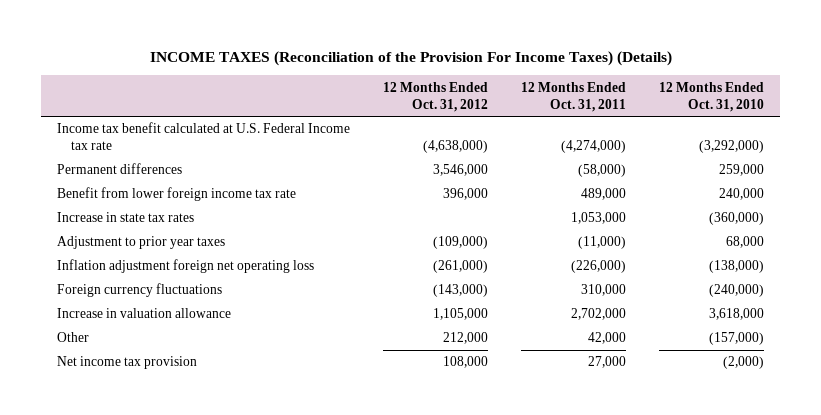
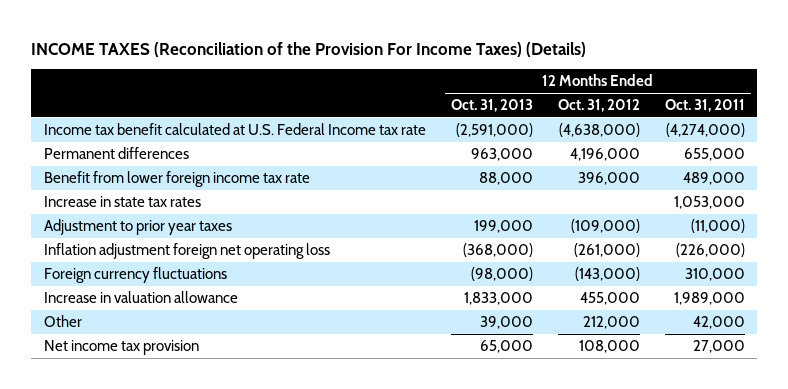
- | 12 Months Ended Oct. 31, 2012 | 12 Months Ended Oct. 31, 2011 | 12 Months Ended Oct. 31, 2010
+ | 12 Months Ended Oct. 31, 2013 | 12 Months Ended Oct. 31, 2012 | 12 Months Ended Oct. 31, 2011
- Permanent differences | 3,546,000 | (58,000) | 259,000
+ Permanent differences | 963,000 | 4,196,000 | 655,000
- Increase in valuation allowance | 1,105,000 | 2,702,000 | 3,618,000
+ Increase in valuation allowance | 1,833,000 | 455,000 | 1,989,000

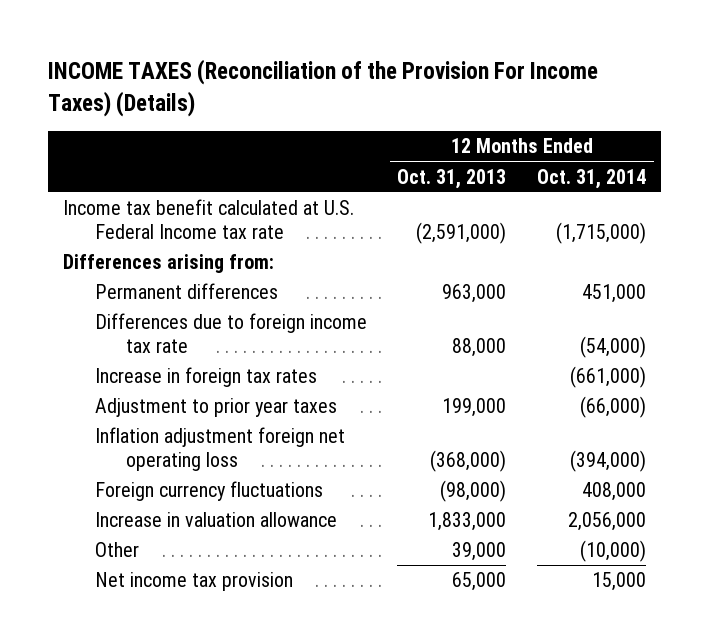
- | 12 Months Ended Oct. 31, 2013 | 12 Months Ended Oct. 31, 2012 | 12 Months Ended Oct. 31, 2011
+ | 12 Months Ended Oct. 31, 2013 | 12 Months Ended Oct. 31, 2014
+ Differences arising from:
- Benefit from lower foreign income tax rate | 88,000 | 396,000 | 489,000
- Increase in state tax rates | | | 1,053,000
+ Differences due to foreign income tax rate | 88,000 | (54,000)
+ Increase in foreign tax rates | | (661,000)

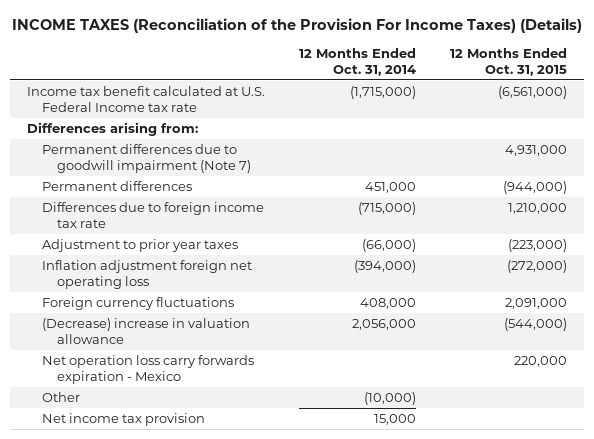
- | 12 Months Ended Oct. 31, 2013 | 12 Months Ended Oct. 31, 2014
+ | 12 Months Ended Oct. 31, 2014 | 12 Months Ended Oct. 31, 2015
+ Permanent differences due to goodwill impairment (Note 7) | | 4,931,000
- Differences due to foreign income tax rate | 88,000 | (54,000)
- Increase in foreign tax rates | | (661,000)
+ Differences due to foreign income tax rate | (715,000) | 1,210,000
- Increase in valuation allowance | 1,833,000 | 2,056,000
+ (Decrease) increase in valuation allowance | 2,056,000 | (544,000)
+ Net operation loss carry forwards expiration - Mexico | | 220,000

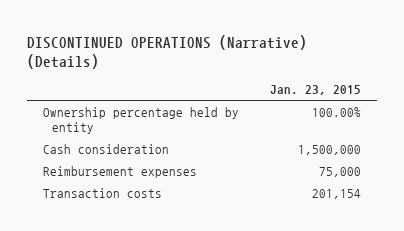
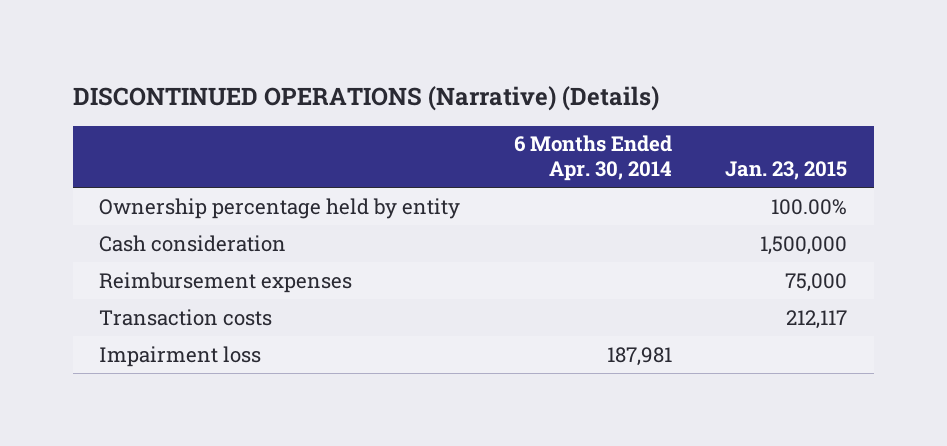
- | Jan. 23, 2015
+ | 6 Months Ended Apr. 30, 2014 | Jan. 23, 2015
- Transaction costs | 201,154
+ Transaction costs | | 212,117
+ Impairment loss | 187,981 |

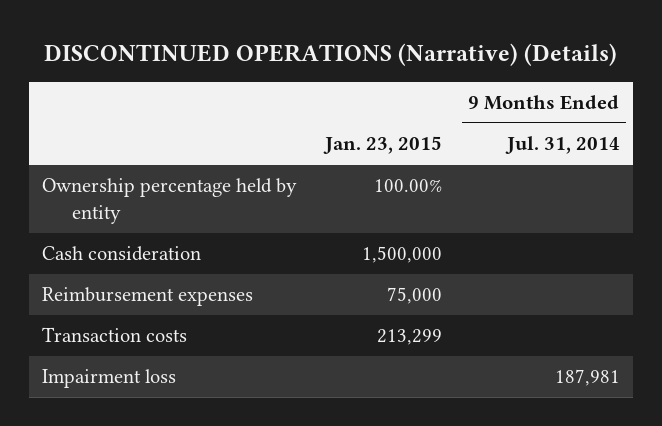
- | 6 Months Ended Apr. 30, 2014 | Jan. 23, 2015
+ | Jan. 23, 2015 | 9 Months Ended Jul. 31, 2014
- Transaction costs | | 212,117
+ Transaction costs | 213,299 |

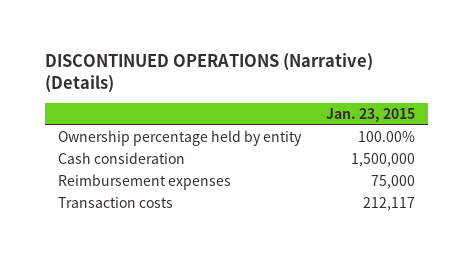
- | Jan. 23, 2015 | 9 Months Ended Jul. 31, 2014
+ | Jan. 23, 2015
- Transaction costs | 213,299 |
- Impairment loss | | 187,981
+ Transaction costs | 212,117

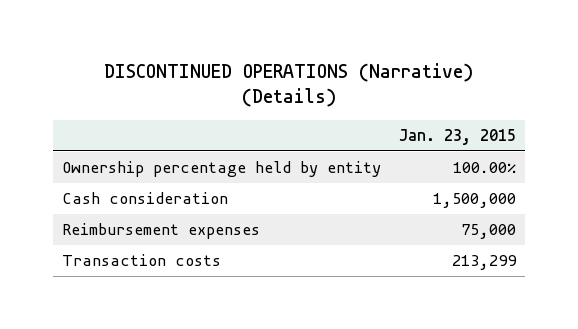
- Transaction costs | 212,117
+ Transaction costs | 213,299

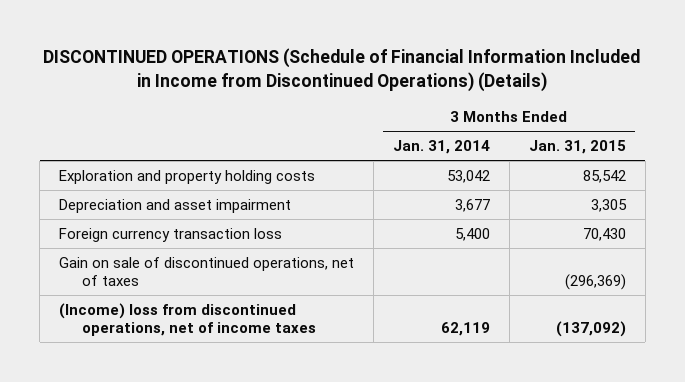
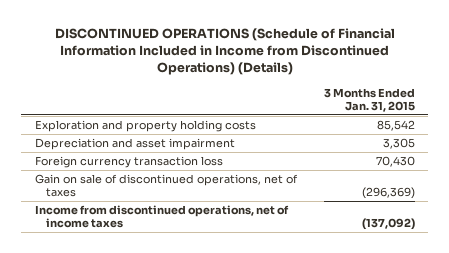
- | 3 Months Ended Jan. 31, 2014 | 3 Months Ended Jan. 31, 2015
+ | 3 Months Ended Jan. 31, 2015
- (Income) loss from discontinued operations, net of income taxes | 62,119 | (137,092)
+ Income from discontinued operations, net of income taxes | (137,092)

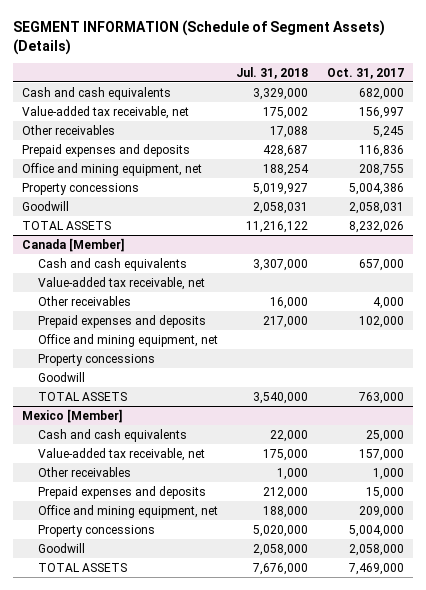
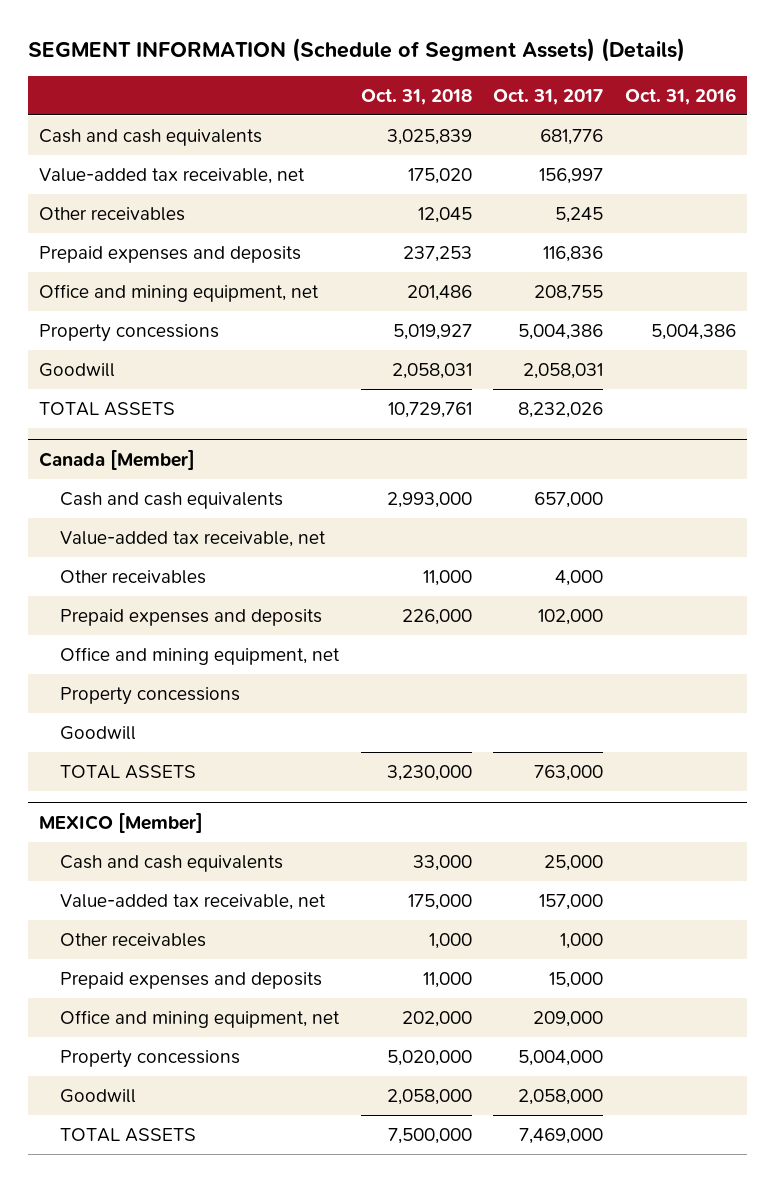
- | Jul. 31, 2018 | Oct. 31, 2017
+ | Oct. 31, 2018 | Oct. 31, 2017 | Oct. 31, 2016
- Cash and cash equivalents | 3,329,000 | 682,000
+ Cash and cash equivalents | 3,025,839 | 681,776 |
- Mexico [Member]
+ MEXICO [Member]

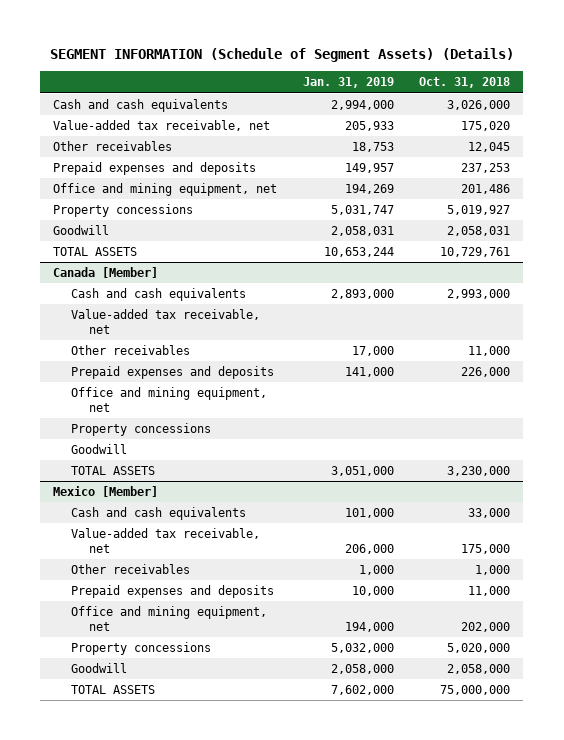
- | Oct. 31, 2018 | Oct. 31, 2017 | Oct. 31, 2016
+ | Jan. 31, 2019 | Oct. 31, 2018
- Cash and cash equivalents | 3,025,839 | 681,776 |
+ Cash and cash equivalents | 2,994,000 | 3,026,000
- MEXICO [Member]
+ Mexico [Member]
- TOTAL ASSETS | 7,500,000 | 7,469,000 |
+ TOTAL ASSETS | 7,602,000 | 75,000,000

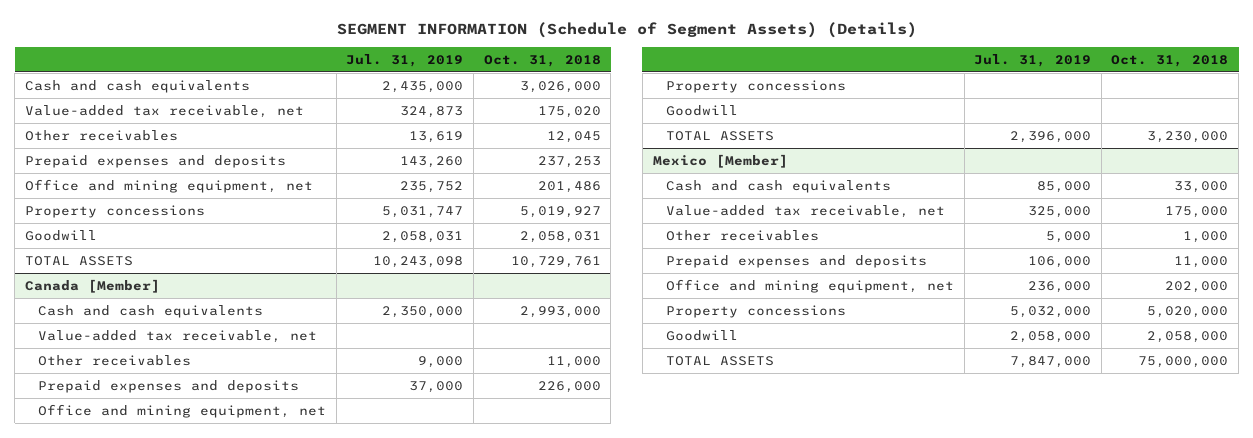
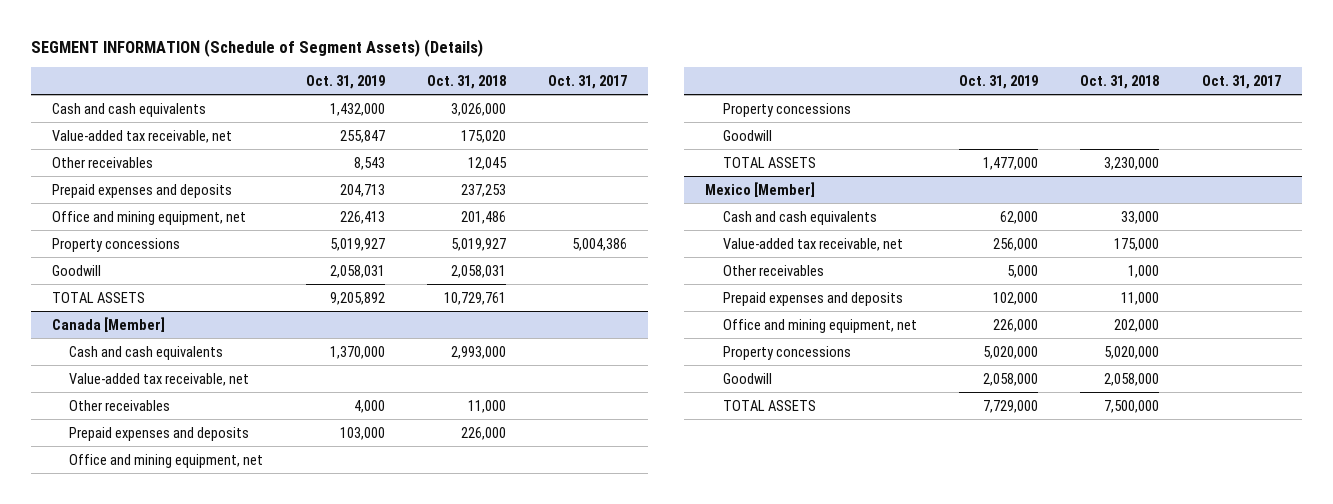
- | Jul. 31, 2019 | Oct. 31, 2018
+ | Oct. 31, 2019 | Oct. 31, 2018 | Oct. 31, 2017
@ Mexico [Member]
- TOTAL ASSETS | 7,847,000 | 75,000,000
+ TOTAL ASSETS | 7,729,000 | 7,500,000 |

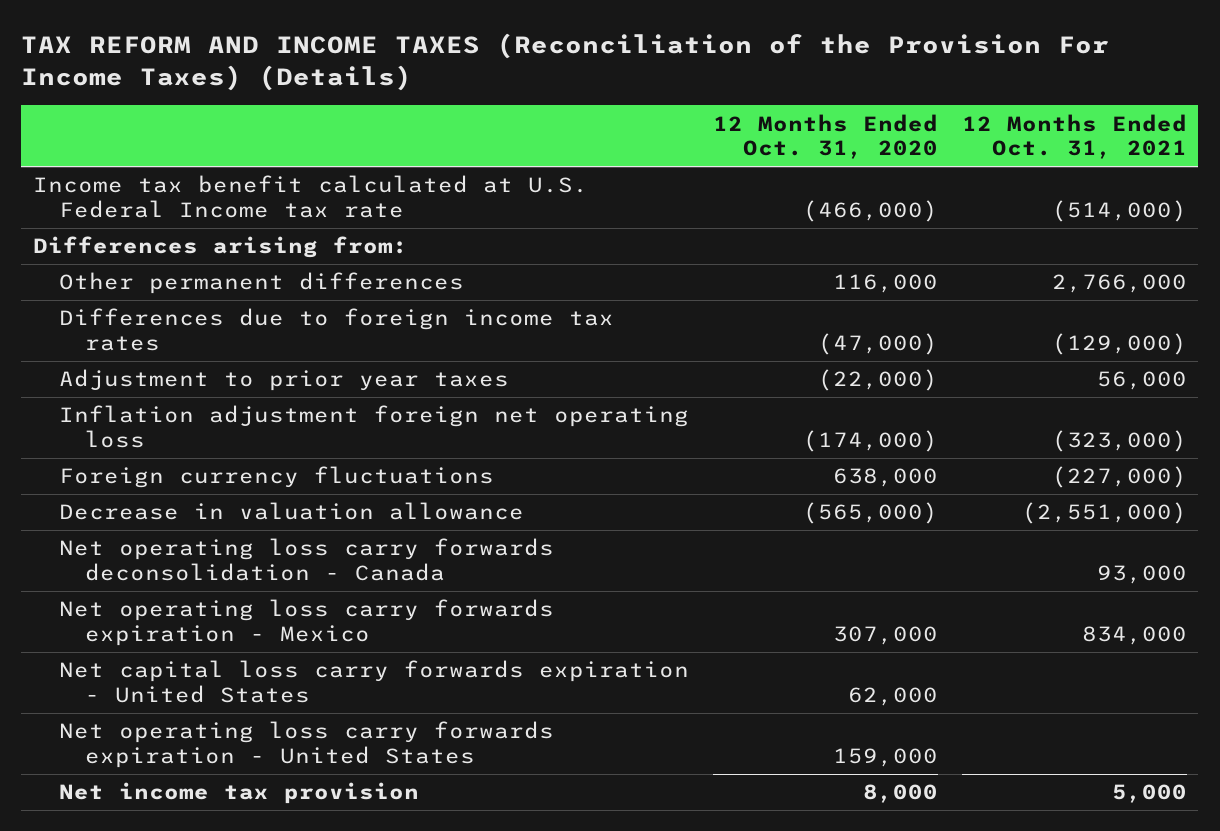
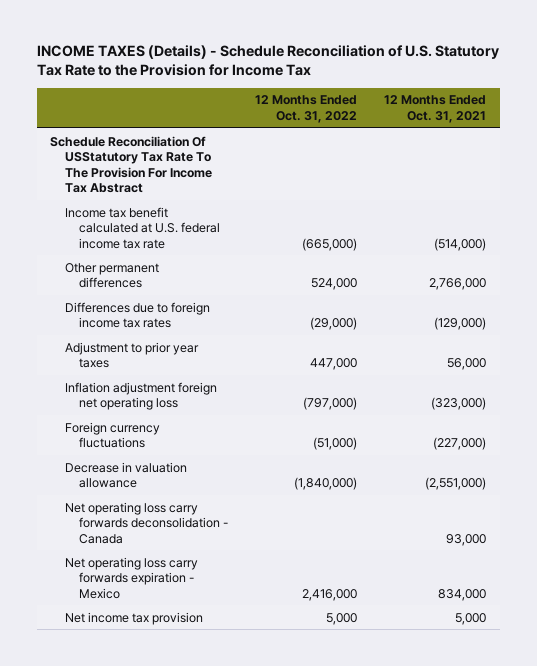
- TAX REFORM AND INCOME TAXES (Reconciliation of the Provision For Income Taxes) (Details)
+ INCOME TAXES (Details) - Schedule Reconciliation of U.S. Statutory Tax Rate to the Provision for Income Tax
- | 12 Months Ended Oct. 31, 2020 | 12 Months Ended Oct. 31, 2021
+ | 12 Months Ended Oct. 31, 2022 | 12 Months Ended Oct. 31, 2021
- Income tax benefit calculated at U.S. Federal Income tax rate | (466,000) | (514,000)
- Differences arising from:
+ Schedule Reconciliation Of USStatutory Tax Rate To The Provision For Income Tax Abstract
+ Income tax benefit calculated at U.S. federal income tax rate | (665,000) | (514,000)
- Net capital loss carry forwards expiration - United States | 62,000 |
- Net operating loss carry forwards expiration - United States | 159,000 |

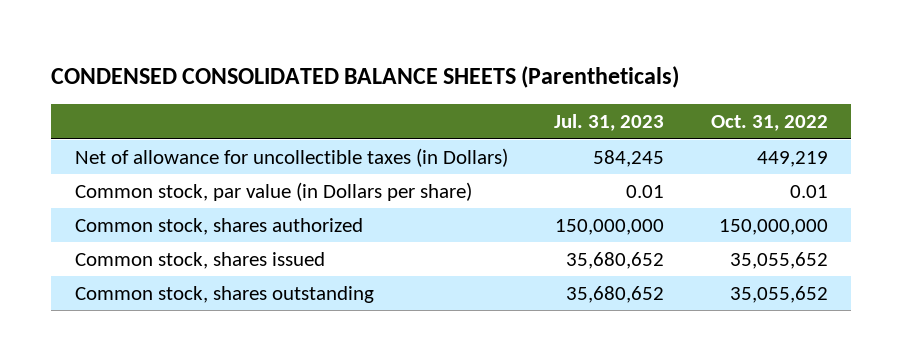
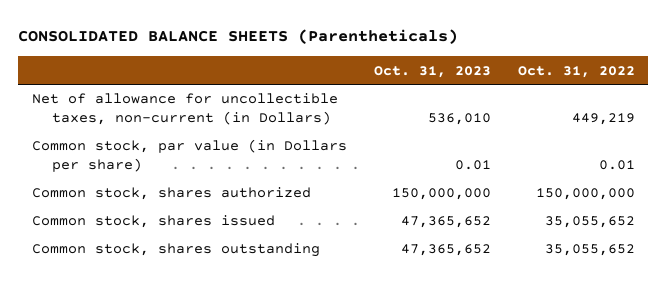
- CONDENSED CONSOLIDATED BALANCE SHEETS (Parentheticals)
+ CONSOLIDATED BALANCE SHEETS (Parentheticals)
- | Jul. 31, 2023 | Oct. 31, 2022
+ | Oct. 31, 2023 | Oct. 31, 2022
- Net of allowance for uncollectible taxes (in Dollars) | 584,245 | 449,219
+ Net of allowance for uncollectible taxes, non-current (in Dollars) | 536,010 | 449,219

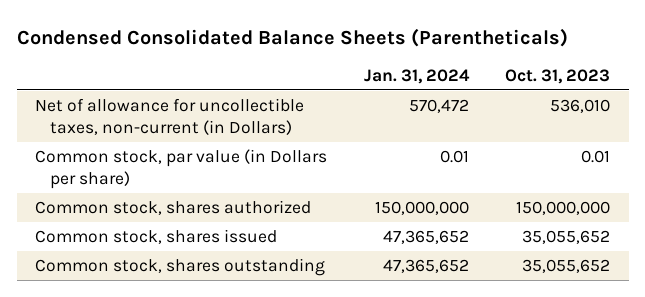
- CONSOLIDATED BALANCE SHEETS (Parentheticals)
+ Condensed Consolidated Balance Sheets (Parentheticals)
- | Oct. 31, 2023 | Oct. 31, 2022
+ | Jan. 31, 2024 | Oct. 31, 2023
- Common stock, shares issued | 47,365,652 | 35,055,652
- Common stock, shares outstanding | 47,365,652 | 35,055,652
+ Common stock, shares issued | 47,365,652 | 35,055,652
+ Common stock, shares outstanding | 47,365,652 | 35,055,652

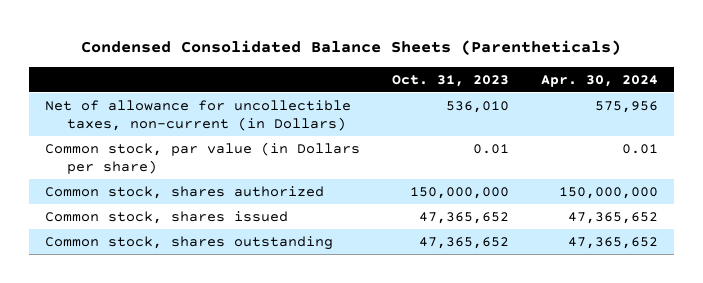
- | Jan. 31, 2024 | Oct. 31, 2023
+ | Oct. 31, 2023 | Apr. 30, 2024
- Common stock, shares issued | 47,365,652 | 35,055,652
- Common stock, shares outstanding | 47,365,652 | 35,055,652
+ Common stock, shares issued | 47,365,652 | 47,365,652
+ Common stock, shares outstanding | 47,365,652 | 47,365,652

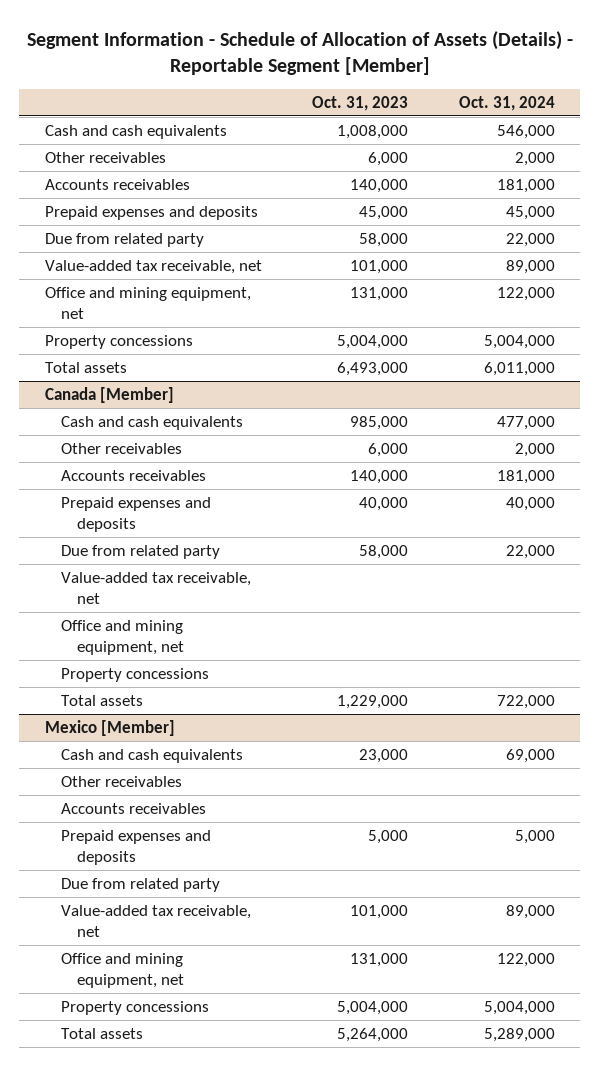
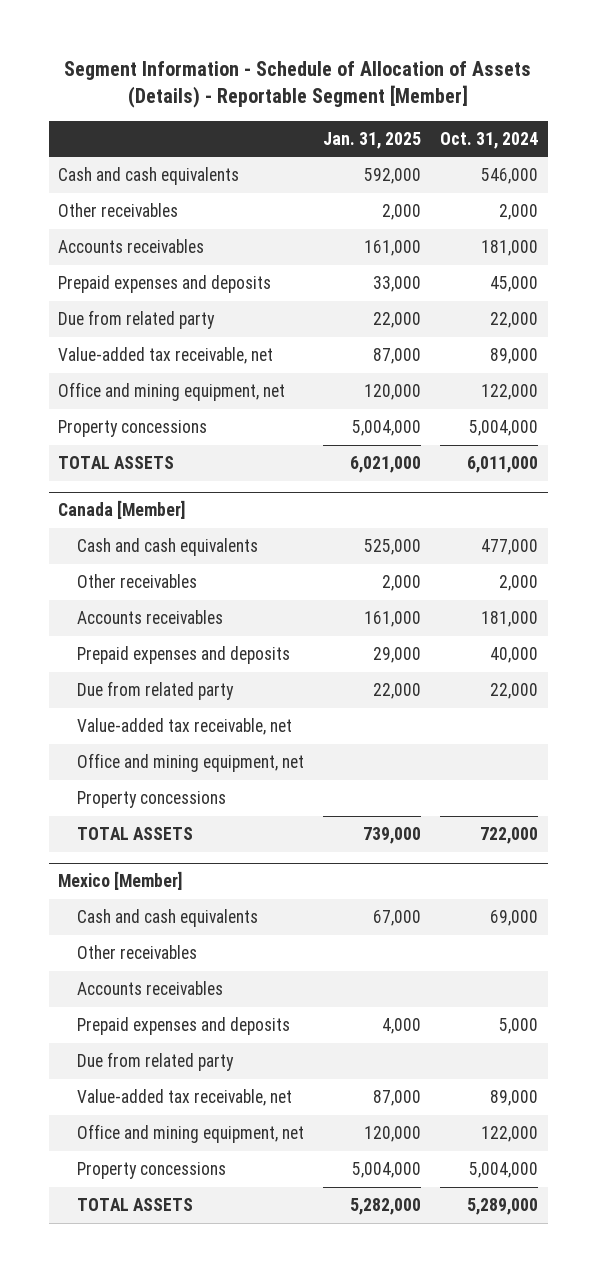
- | Oct. 31, 2023 | Oct. 31, 2024
+ | Jan. 31, 2025 | Oct. 31, 2024
- Total assets | 6,493,000 | 6,011,000
+ TOTAL ASSETS | 6,021,000 | 6,011,000
@ Canada [Member]
- Total assets | 1,229,000 | 722,000
+ TOTAL ASSETS | 739,000 | 722,000
@ Mexico [Member]
- Total assets | 5,264,000 | 5,289,000
+ TOTAL ASSETS | 5,282,000 | 5,289,000

